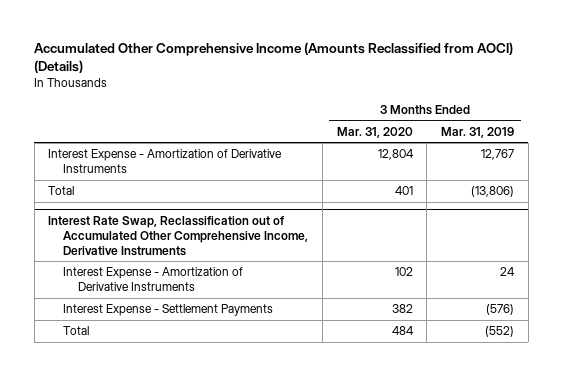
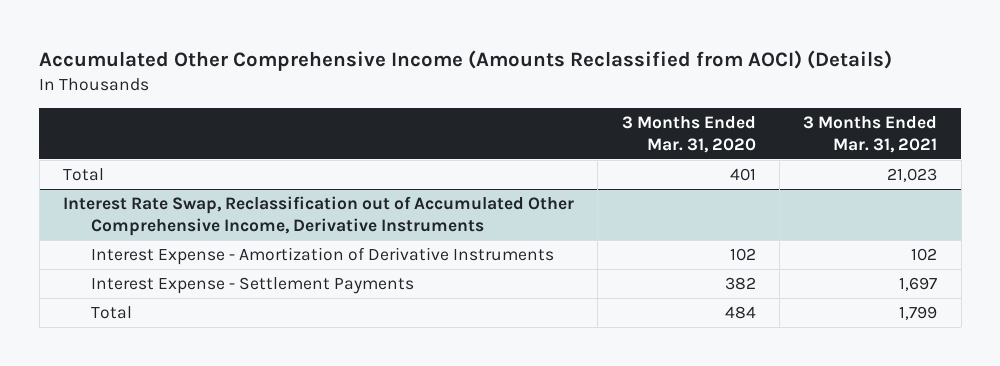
- | 3 Months Ended Mar. 31, 2020 | 3 Months Ended Mar. 31, 2019
+ | 3 Months Ended Mar. 31, 2020 | 3 Months Ended Mar. 31, 2021
- Interest Expense - Amortization of Derivative Instruments | 12,804 | 12,767

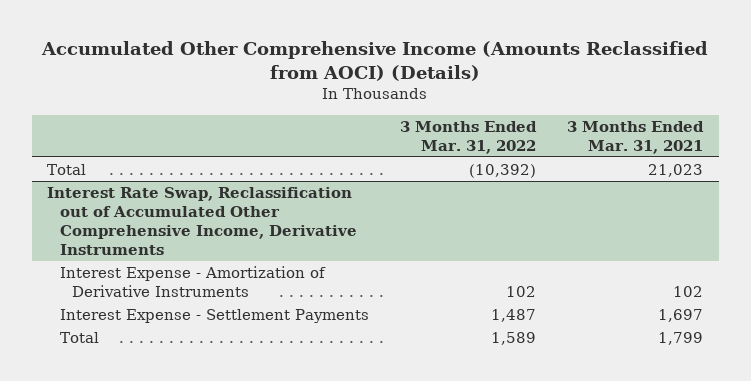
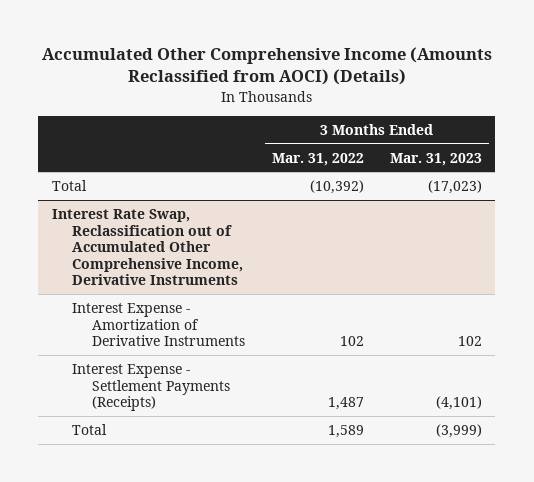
- | 3 Months Ended Mar. 31, 2022 | 3 Months Ended Mar. 31, 2021
+ | 3 Months Ended Mar. 31, 2022 | 3 Months Ended Mar. 31, 2023
@ Interest Rate Swap, Reclassification out of Accumulated Other Comprehensive Income, Derivative Instruments
- Interest Expense - Settlement Payments | 1,487 | 1,697
+ Interest Expense - Settlement Payments (Receipts) | 1,487 | (4,101)

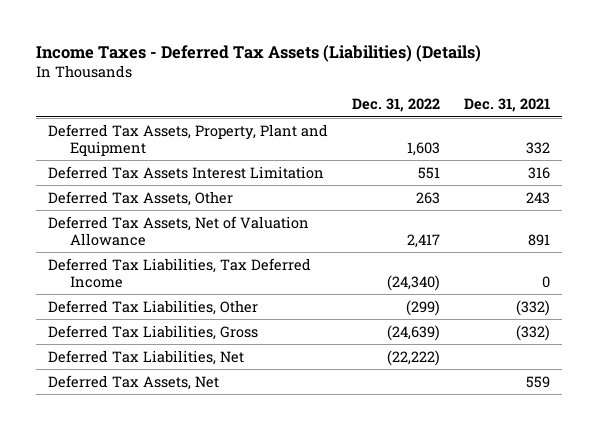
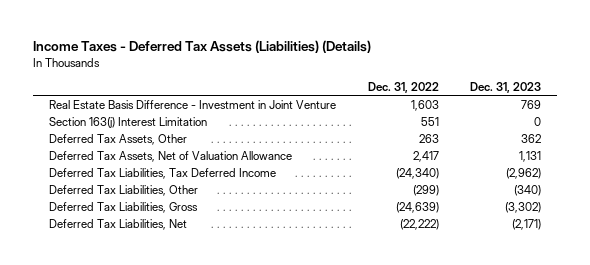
- | Dec. 31, 2022 | Dec. 31, 2021
+ | Dec. 31, 2022 | Dec. 31, 2023
- Deferred Tax Assets, Property, Plant and Equipment | 1,603 | 332
- Deferred Tax Assets Interest Limitation | 551 | 316
+ Real Estate Basis Difference - Investment in Joint Venture | 1,603 | 769
+ Section 163(j) Interest Limitation | 551 | 0
- Deferred Tax Assets, Net | | 559

